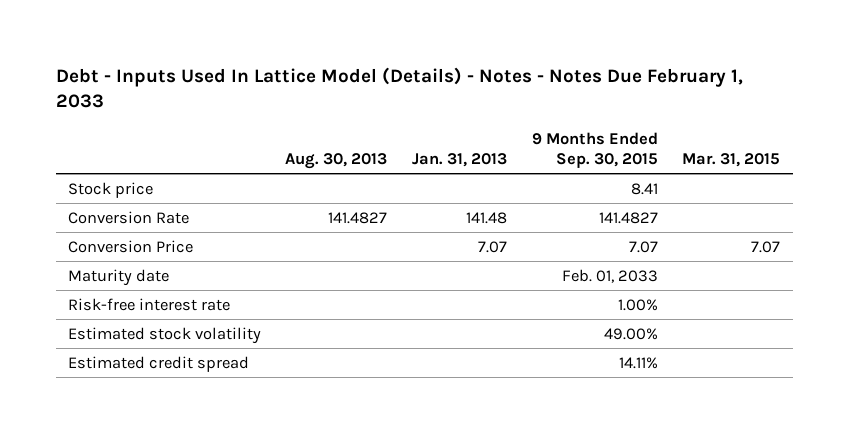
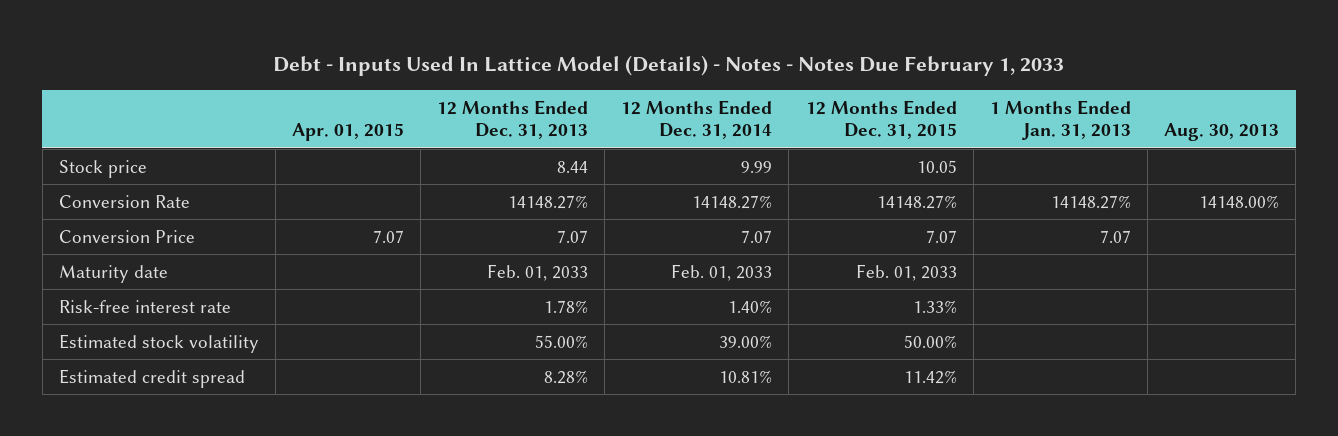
- | Aug. 30, 2013 | Jan. 31, 2013 | 9 Months Ended Sep. 30, 2015 | Mar. 31, 2015
+ | Apr. 01, 2015 | 12 Months Ended Dec. 31, 2013 | 12 Months Ended Dec. 31, 2014 | 12 Months Ended Dec. 31, 2015 | 1 Months Ended Jan. 31, 2013 | Aug. 30, 2013
- Conversion Rate | 141.4827 | 141.48 | 141.4827 |
+ Conversion Rate | | 14148.27% | 14148.27% | 14148.27% | 14148.27% | 14148.00%

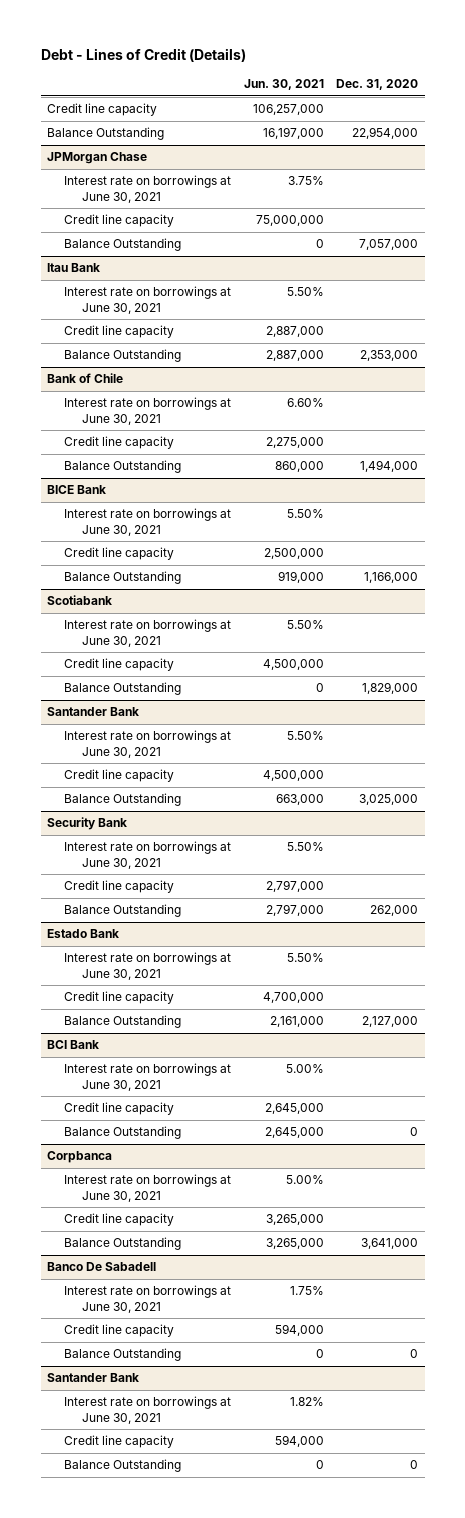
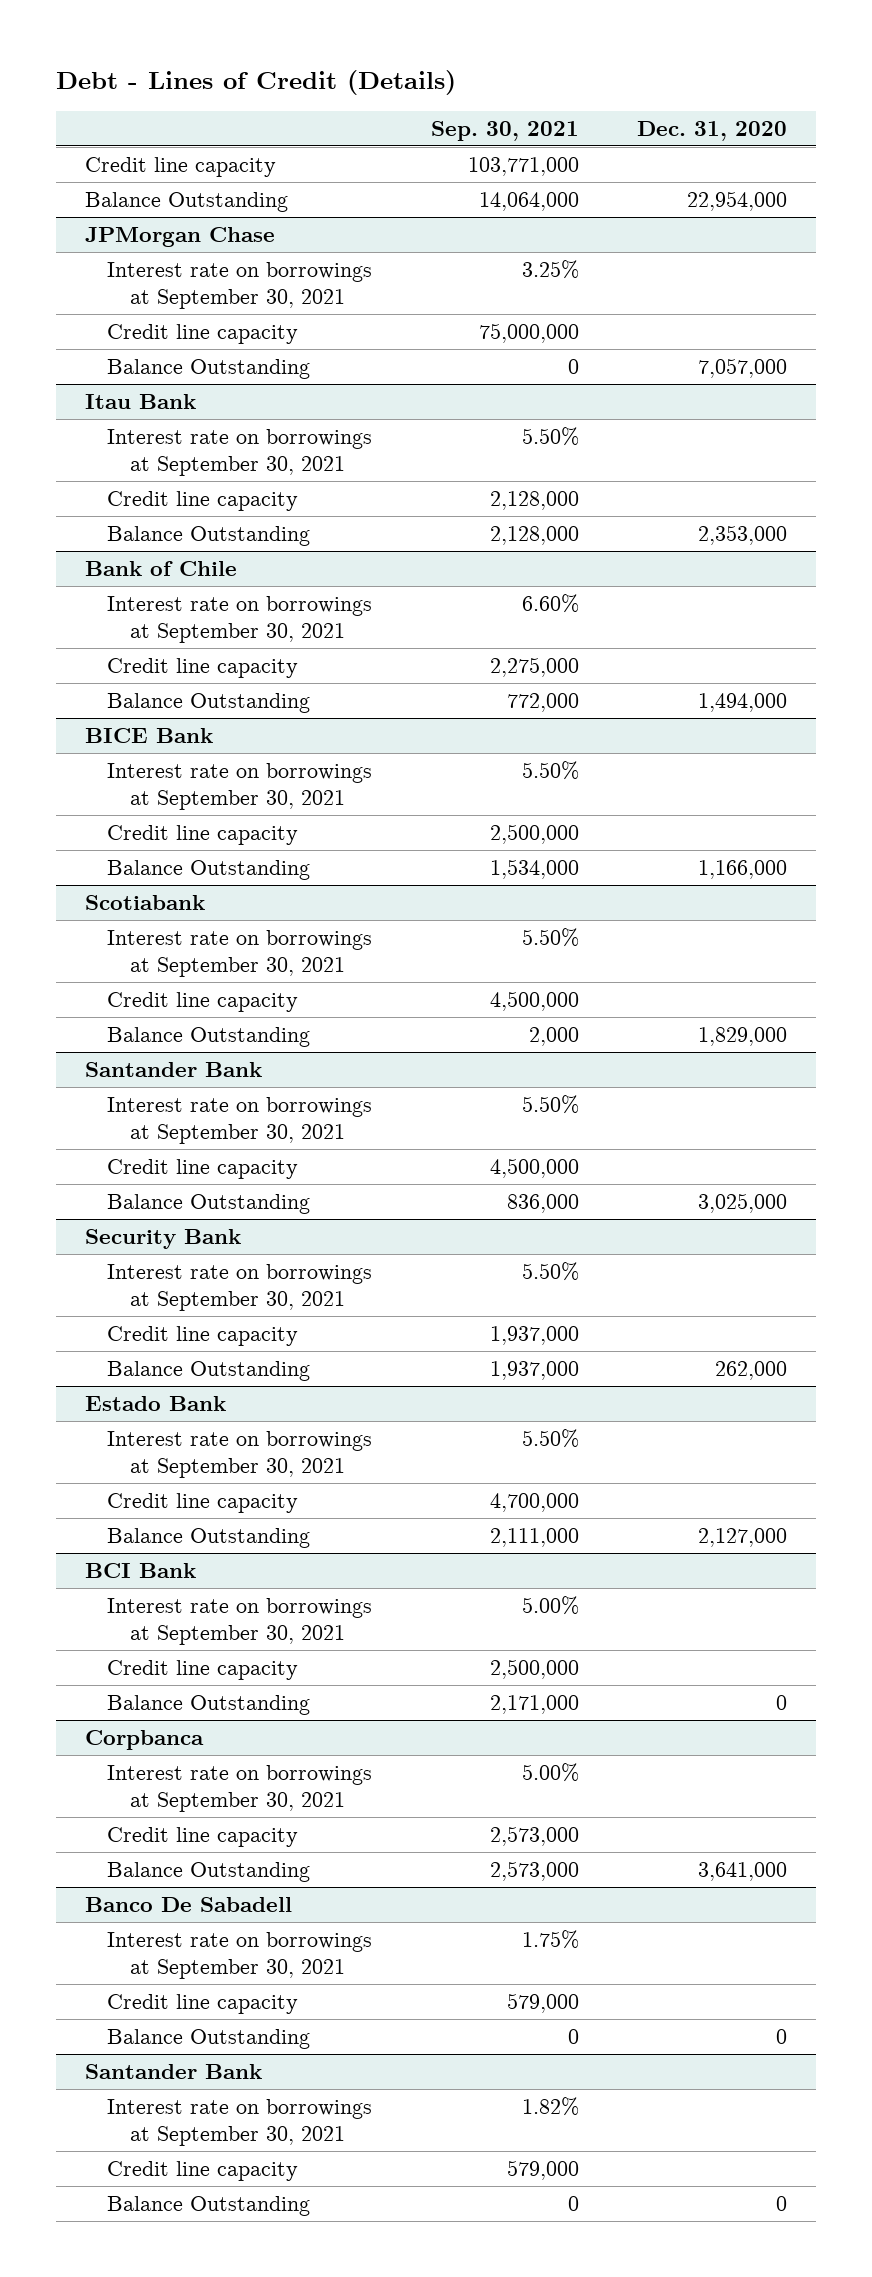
- | Jun. 30, 2021 | Dec. 31, 2020
+ | Sep. 30, 2021 | Dec. 31, 2020
@ JPMorgan Chase
- Interest rate on borrowings at June 30, 2021 | 3.75% |
+ Interest rate on borrowings at September 30, 2021 | 3.25% |
@ Itau Bank
- Interest rate on borrowings at June 30, 2021 | 5.50% |
+ Interest rate on borrowings at September 30, 2021 | 5.50% |
@ Bank of Chile
- Interest rate on borrowings at June 30, 2021 | 6.60% |
+ Interest rate on borrowings at September 30, 2021 | 6.60% |
@ BICE Bank
- Interest rate on borrowings at June 30, 2021 | 5.50% |
+ Interest rate on borrowings at September 30, 2021 | 5.50% |
@ Scotiabank
- Interest rate on borrowings at June 30, 2021 | 5.50% |
+ Interest rate on borrowings at September 30, 2021 | 5.50% |
@ Santander Bank
- Interest rate on borrowings at June 30, 2021 | 5.50% |
+ Interest rate on borrowings at September 30, 2021 | 5.50% |
@ Security Bank
- Interest rate on borrowings at June 30, 2021 | 5.50% |
+ Interest rate on borrowings at September 30, 2021 | 5.50% |
@ Estado Bank
- Interest rate on borrowings at June 30, 2021 | 5.50% |
+ Interest rate on borrowings at September 30, 2021 | 5.50% |
@ BCI Bank
- Interest rate on borrowings at June 30, 2021 | 5.00% |
+ Interest rate on borrowings at September 30, 2021 | 5.00% |
@ Corpbanca
- Interest rate on borrowings at June 30, 2021 | 5.00% |
+ Interest rate on borrowings at September 30, 2021 | 5.00% |
@ Banco De Sabadell
- Interest rate on borrowings at June 30, 2021 | 1.75% |
+ Interest rate on borrowings at September 30, 2021 | 1.75% |
@ Santander Bank
- Interest rate on borrowings at June 30, 2021 | 1.82% |
+ Interest rate on borrowings at September 30, 2021 | 1.82% |

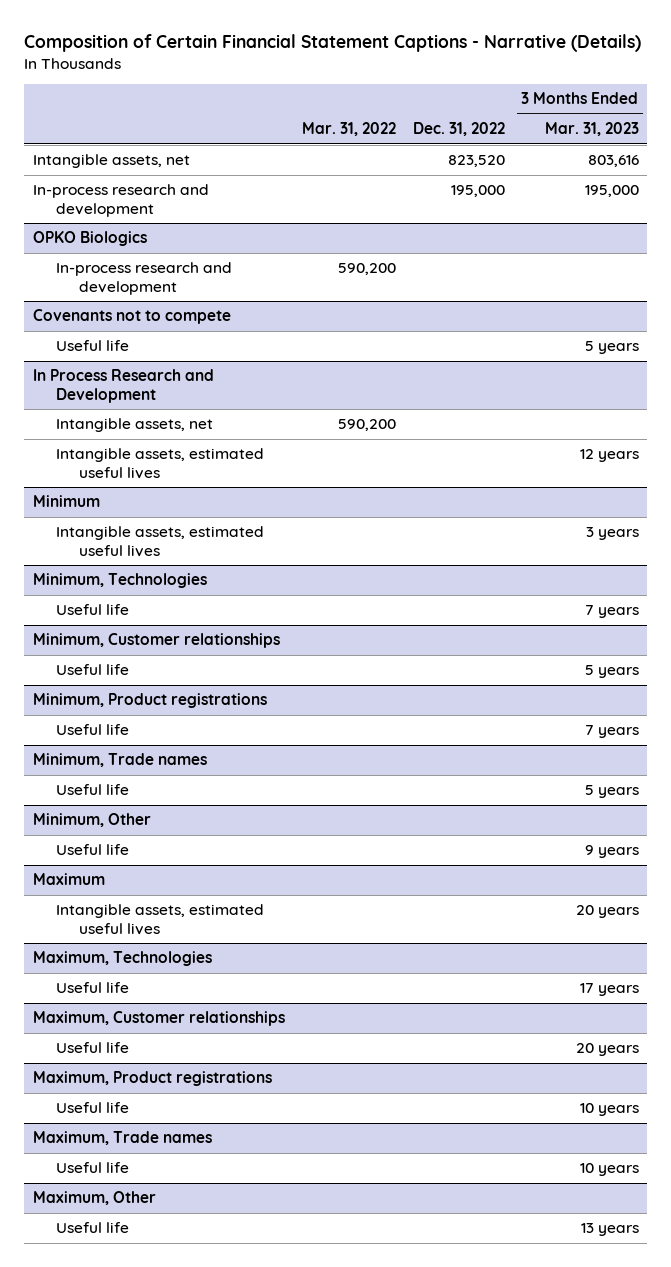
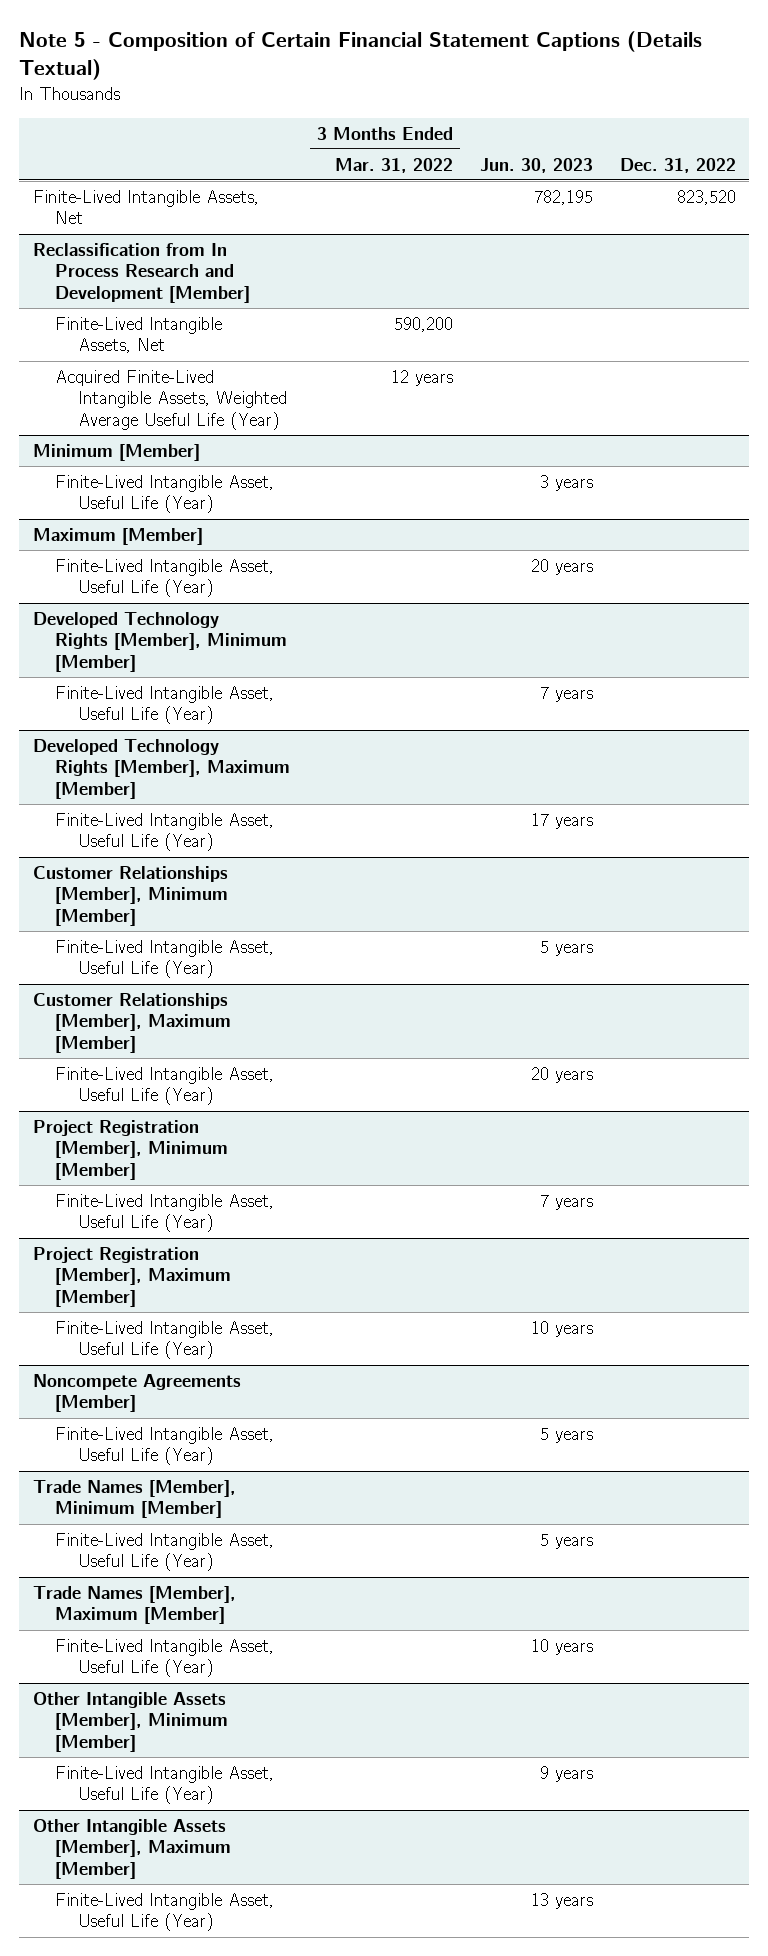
- Composition of Certain Financial Statement Captions - Narrative (Details)
+ Note 5 - Composition of Certain Financial Statement Captions (Details Textual)
- | Mar. 31, 2022 | Dec. 31, 2022 | 3 Months Ended Mar. 31, 2023
+ | 3 Months Ended Mar. 31, 2022 | Jun. 30, 2023 | Dec. 31, 2022
- Intangible assets, net | | 823,520 | 803,616
- In-process research and development | | 195,000 | 195,000
- OPKO Biologics
- In-process research and development | 590,200 | |
- Covenants not to compete
- Useful life | | | 5 years
- In Process Research and Development
- Intangible assets, net | 590,200 | |
- Intangible assets, estimated useful lives | | | 12 years
- Minimum
- Intangible assets, estimated useful lives | | | 3 years
- Minimum, Technologies
- Useful life | | | 7 years
- Minimum, Customer relationships
- Useful life | | | 5 years
- Minimum, Product registrations
- Useful life | | | 7 years
- Minimum, Trade names
- Useful life | | | 5 years
- Minimum, Other
- Useful life | | | 9 years
- Maximum
- Intangible assets, estimated useful lives | | | 20 years
- Maximum, Technologies
- Useful life | | | 17 years
- Maximum, Customer relationships
- Useful life | | | 20 years
- Maximum, Product registrations
- Useful life | | | 10 years
- Maximum, Trade names
- Useful life | | | 10 years
- Maximum, Other
- Useful life | | | 13 years
+ Finite-Lived Intangible Assets, Net | | 782,195 | 823,520
+ Reclassification from In Process Research and Development [Member]
+ Finite-Lived Intangible Assets, Net | 590,200 | |
+ Acquired Finite-Lived Intangible Assets, Weighted Average Useful Life (Year) | 12 years | |
+ Minimum [Member]
+ Finite-Lived Intangible Asset, Useful Life (Year) | | 3 years |
+ Maximum [Member]
+ Finite-Lived Intangible Asset, Useful Life (Year) | | 20 years |
+ Developed Technology Rights [Member], Minimum [Member]
+ Finite-Lived Intangible Asset, Useful Life (Year) | | 7 years |
+ Developed Technology Rights [Member], Maximum [Member]
+ Finite-Lived Intangible Asset, Useful Life (Year) | | 17 years |
+ Customer Relationships [Member], Minimum [Member]
+ Finite-Lived Intangible Asset, Useful Life (Year) | | 5 years |
+ Customer Relationships [Member], Maximum [Member]
+ Finite-Lived Intangible Asset, Useful Life (Year) | | 20 years |
+ Project Registration [Member], Minimum [Member]
+ Finite-Lived Intangible Asset, Useful Life (Year) | | 7 years |
+ Project Registration [Member], Maximum [Member]
+ Finite-Lived Intangible Asset, Useful Life (Year) | | 10 years |
+ Noncompete Agreements [Member]
+ Finite-Lived Intangible Asset, Useful Life (Year) | | 5 years |
+ Trade Names [Member], Minimum [Member]
+ Finite-Lived Intangible Asset, Useful Life (Year) | | 5 years |
+ Trade Names [Member], Maximum [Member]
+ Finite-Lived Intangible Asset, Useful Life (Year) | | 10 years |
+ Other Intangible Assets [Member], Minimum [Member]
+ Finite-Lived Intangible Asset, Useful Life (Year) | | 9 years |
+ Other Intangible Assets [Member], Maximum [Member]
+ Finite-Lived Intangible Asset, Useful Life (Year) | | 13 years |

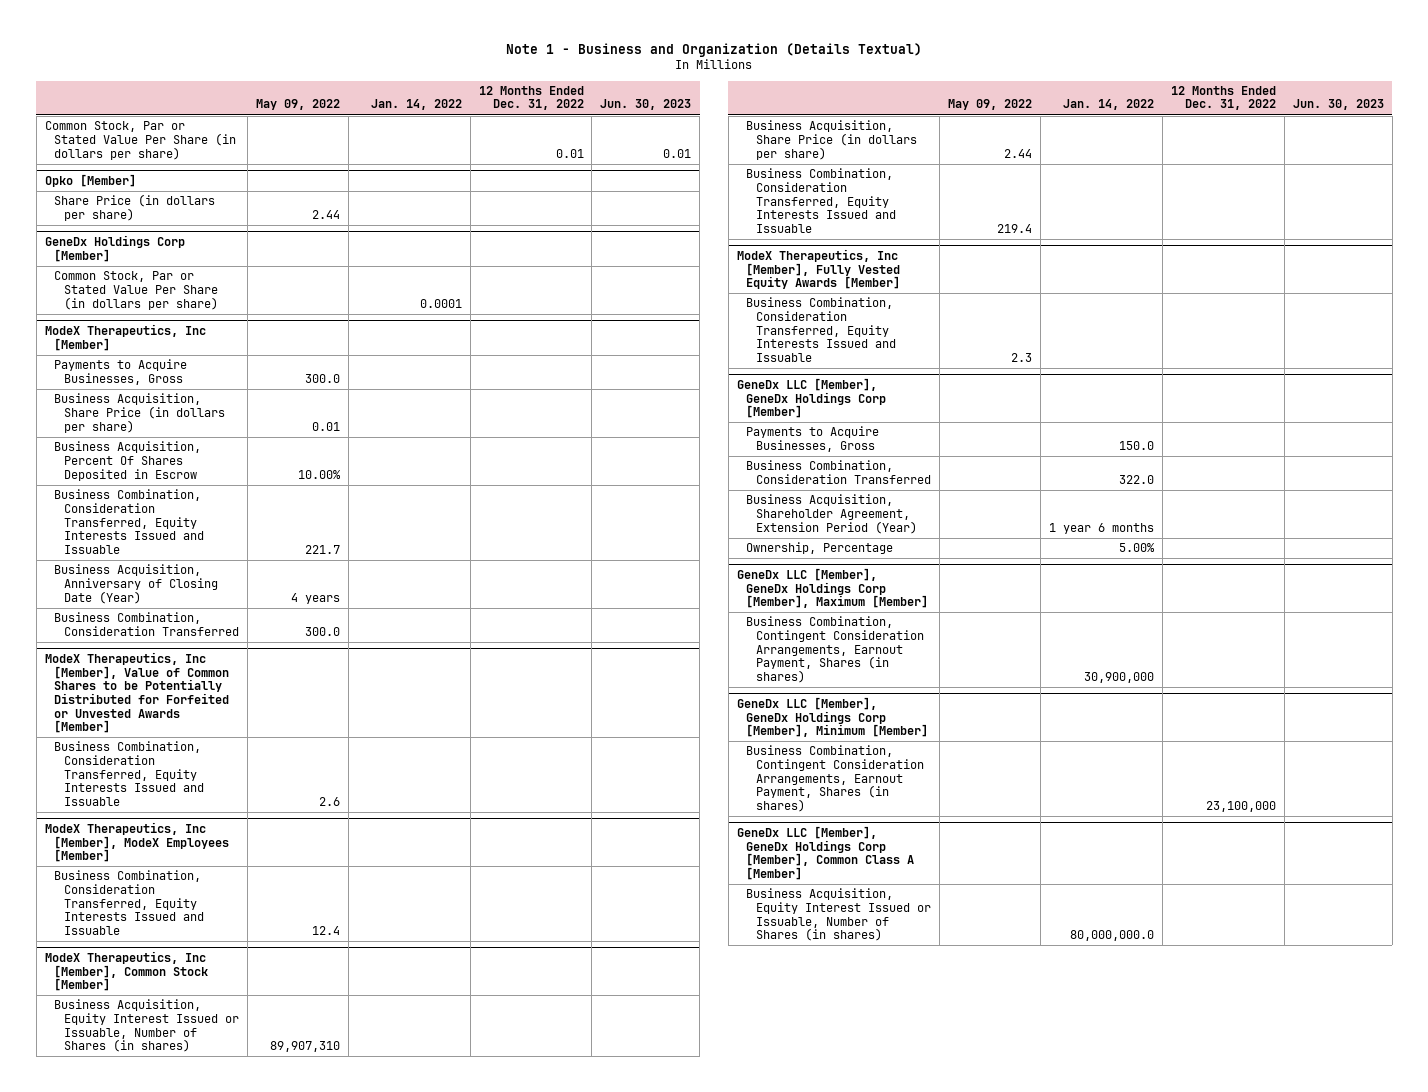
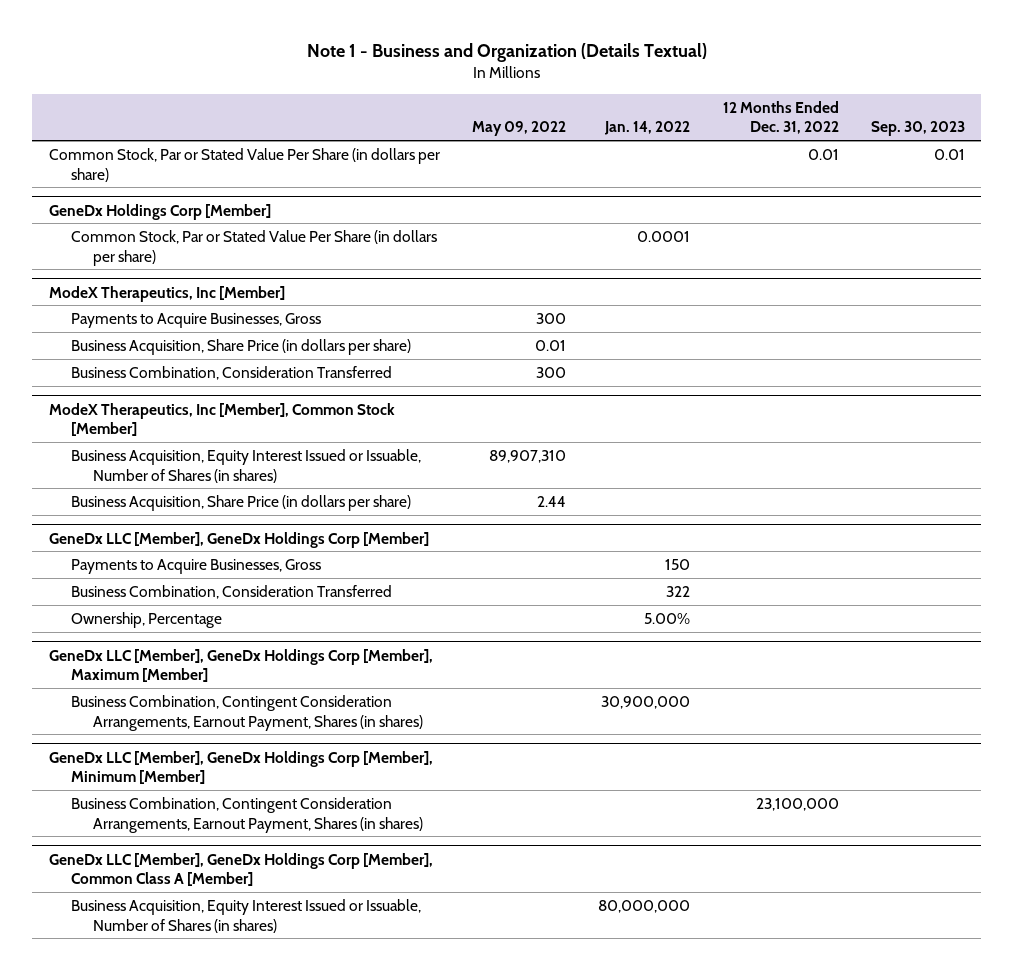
- | May 09, 2022 | Jan. 14, 2022 | 12 Months Ended Dec. 31, 2022 | Jun. 30, 2023
+ | May 09, 2022 | Jan. 14, 2022 | 12 Months Ended Dec. 31, 2022 | Sep. 30, 2023
- Opko [Member]
- Share Price (in dollars per share) | 2.44 | | |
@ ModeX Therapeutics, Inc [Member]
- Payments to Acquire Businesses, Gross | 300.0 | | |
+ Payments to Acquire Businesses, Gross | 300 | | |
- Business Acquisition, Percent Of Shares Deposited in Escrow | 10.00% | | |
- Business Combination, Consideration Transferred, Equity Interests Issued and Issuable | 221.7 | | |
- Business Acquisition, Anniversary of Closing Date (Year) | 4 years | | |
- Business Combination, Consideration Transferred | 300.0 | | |
- ModeX Therapeutics, Inc [Member], Value of Common Shares to be Potentially Distributed for Forfeited or Unvested Awards [Member]
- Business Combination, Consideration Transferred, Equity Interests Issued and Issuable | 2.6 | | |
- ModeX Therapeutics, Inc [Member], ModeX Employees [Member]
- Business Combination, Consideration Transferred, Equity Interests Issued and Issuable | 12.4 | | |
@ ModeX Therapeutics, Inc [Member]
+ Business Combination, Consideration Transferred | 300 | | |
@ ModeX Therapeutics, Inc [Member], Common Stock [Member]
- Business Combination, Consideration Transferred, Equity Interests Issued and Issuable | 219.4 | | |
- ModeX Therapeutics, Inc [Member], Fully Vested Equity Awards [Member]
- Business Combination, Consideration Transferred, Equity Interests Issued and Issuable | 2.3 | | |
@ GeneDx LLC [Member], GeneDx Holdings Corp [Member]
- Payments to Acquire Businesses, Gross | | 150.0 | |
- Business Combination, Consideration Transferred | | 322.0 | |
- Business Acquisition, Shareholder Agreement, Extension Period (Year) | | 1 year 6 months | |
+ Payments to Acquire Businesses, Gross | | 150 | |
+ Business Combination, Consideration Transferred | | 322 | |
@ GeneDx LLC [Member], GeneDx Holdings Corp [Member], Common Class A [Member]
- Business Acquisition, Equity Interest Issued or Issuable, Number of Shares (in shares) | | 80,000,000.0 | |
+ Business Acquisition, Equity Interest Issued or Issuable, Number of Shares (in shares) | | 80,000,000 | |

